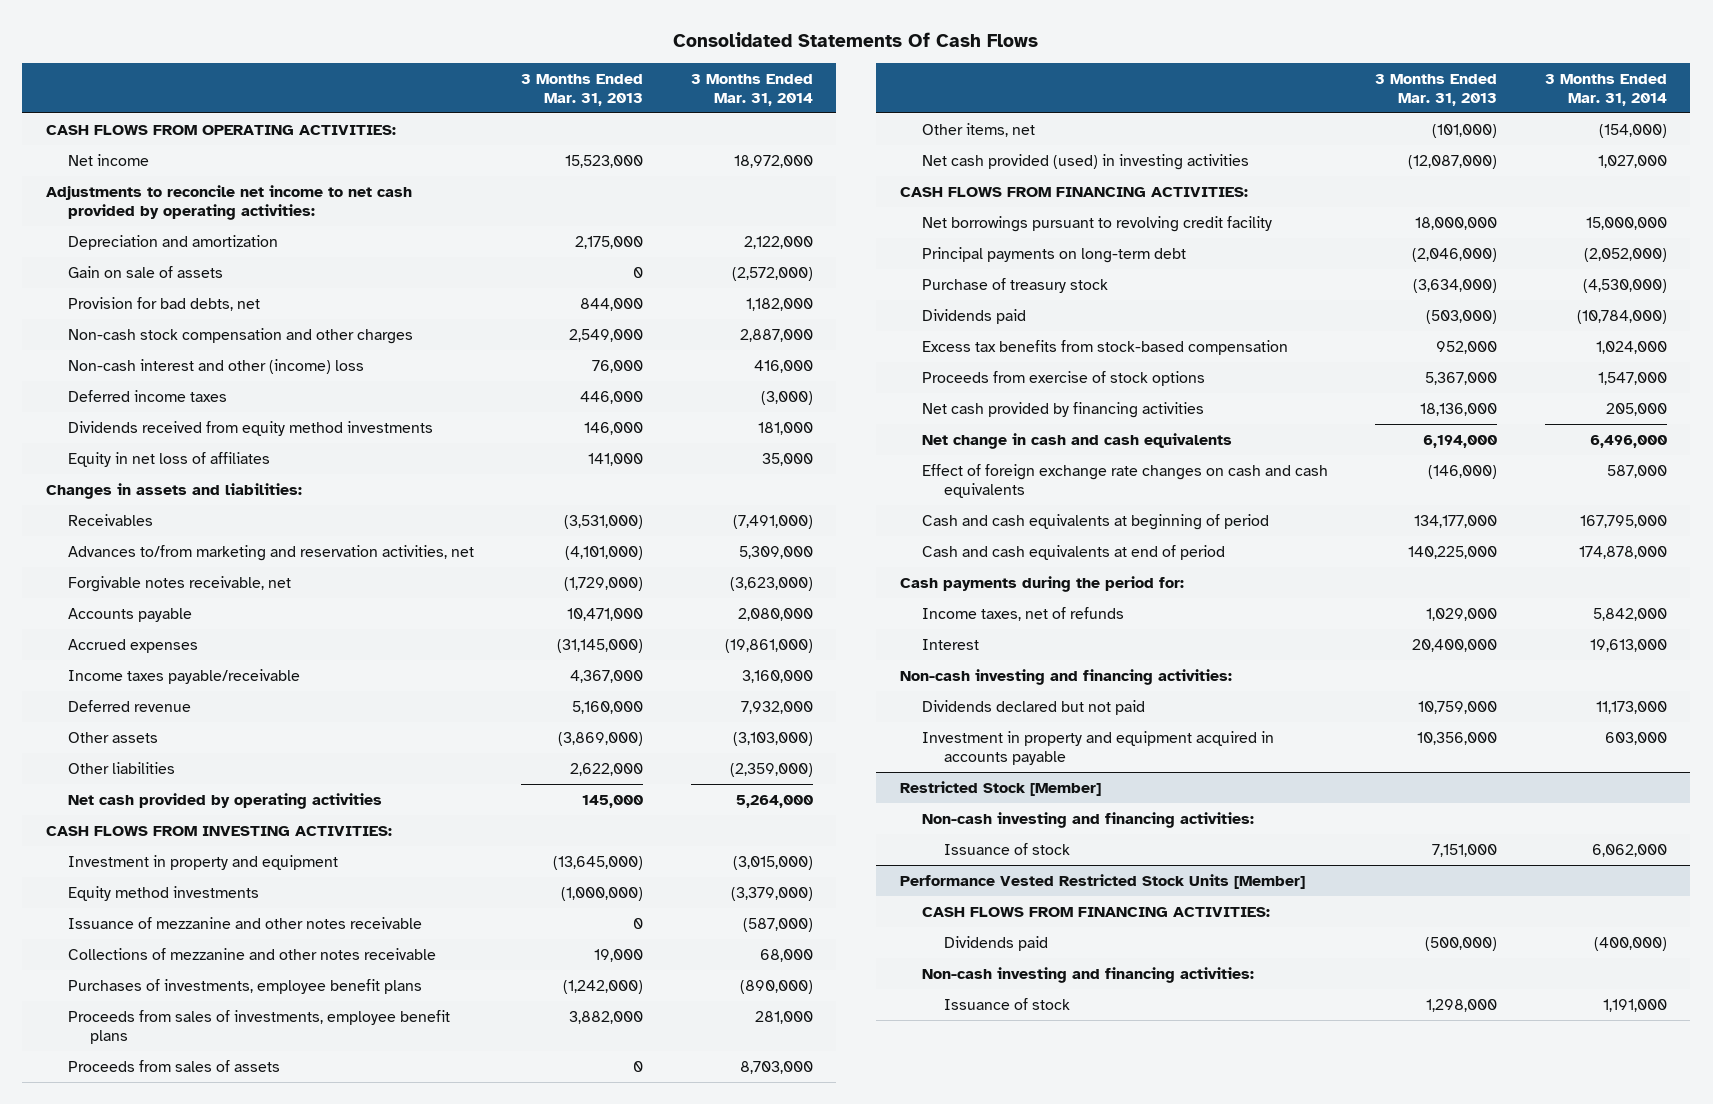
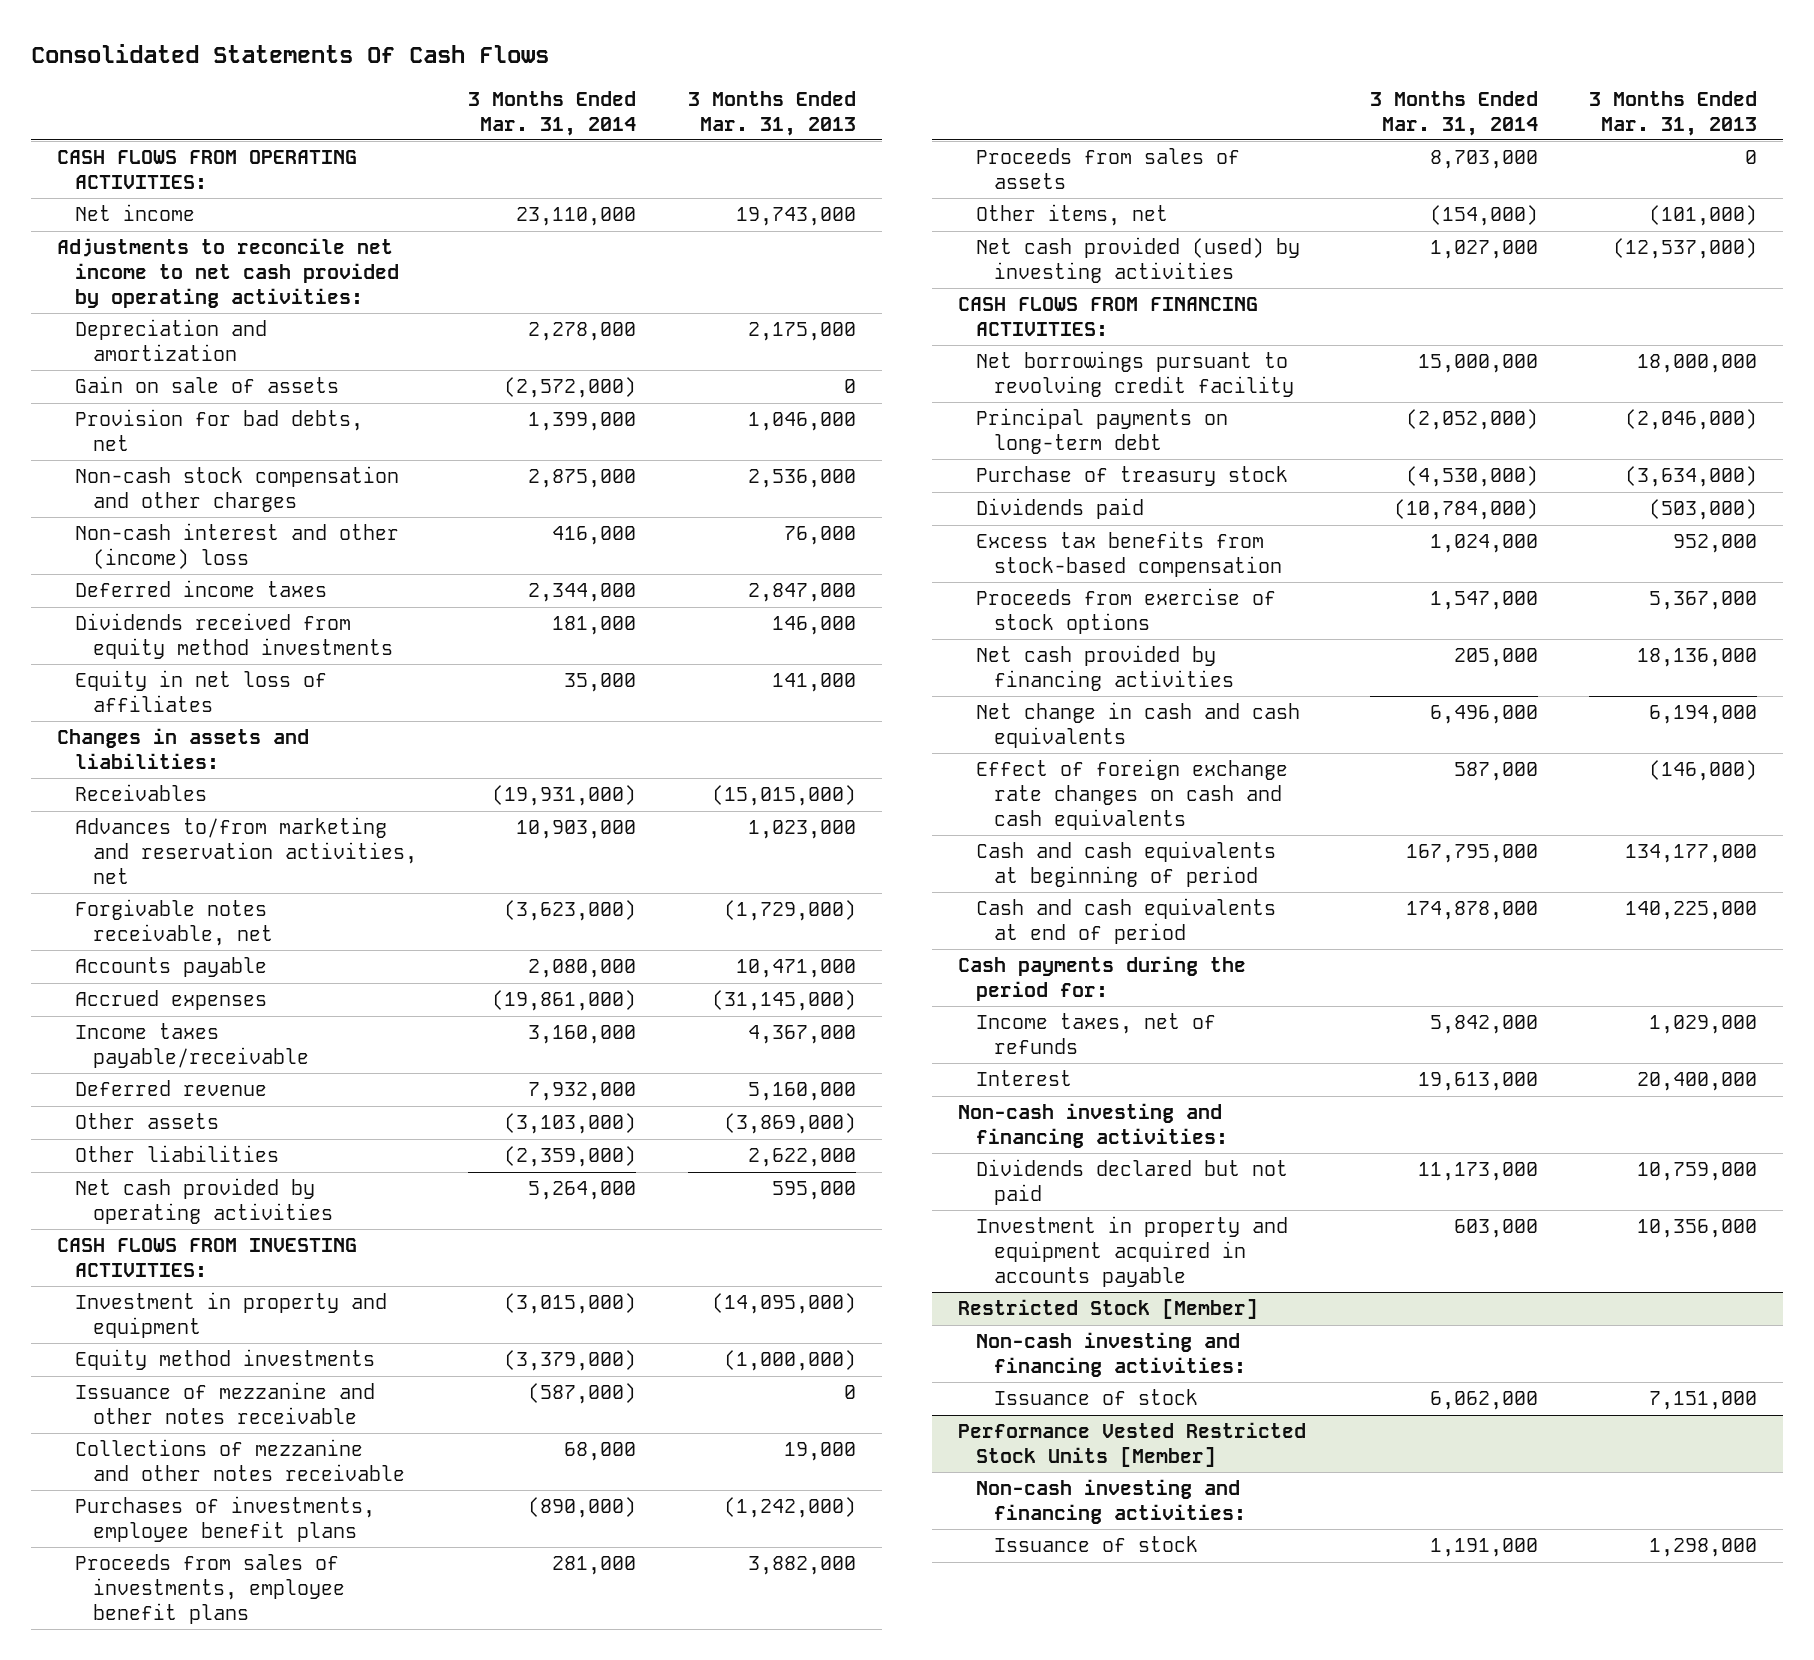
- | 3 Months Ended Mar. 31, 2013 | 3 Months Ended Mar. 31, 2014
+ | 3 Months Ended Mar. 31, 2014 | 3 Months Ended Mar. 31, 2013
- Net income | 15,523,000 | 18,972,000
+ Net income | 23,110,000 | 19,743,000
- Depreciation and amortization | 2,175,000 | 2,122,000
+ Depreciation and amortization | 2,278,000 | 2,175,000
- Provision for bad debts, net | 844,000 | 1,182,000
- Non-cash stock compensation and other charges | 2,549,000 | 2,887,000
+ Provision for bad debts, net | 1,399,000 | 1,046,000
+ Non-cash stock compensation and other charges | 2,875,000 | 2,536,000
- Deferred income taxes | 446,000 | (3,000)
+ Deferred income taxes | 2,344,000 | 2,847,000
- Receivables | (3,531,000) | (7,491,000)
- Advances to/from marketing and reservation activities, net | (4,101,000) | 5,309,000
+ Receivables | (19,931,000) | (15,015,000)
+ Advances to/from marketing and reservation activities, net | 10,903,000 | 1,023,000
- Net cash provided by operating activities | 145,000 | 5,264,000
+ Net cash provided by operating activities | 5,264,000 | 595,000
- Investment in property and equipment | (13,645,000) | (3,015,000)
+ Investment in property and equipment | (3,015,000) | (14,095,000)
- Net cash provided (used) in investing activities | (12,087,000) | 1,027,000
+ Net cash provided (used) by investing activities | 1,027,000 | (12,537,000)
@ Performance Vested Restricted Stock Units [Member]
- CASH FLOWS FROM FINANCING ACTIVITIES:
- Dividends paid | (500,000) | (400,000)

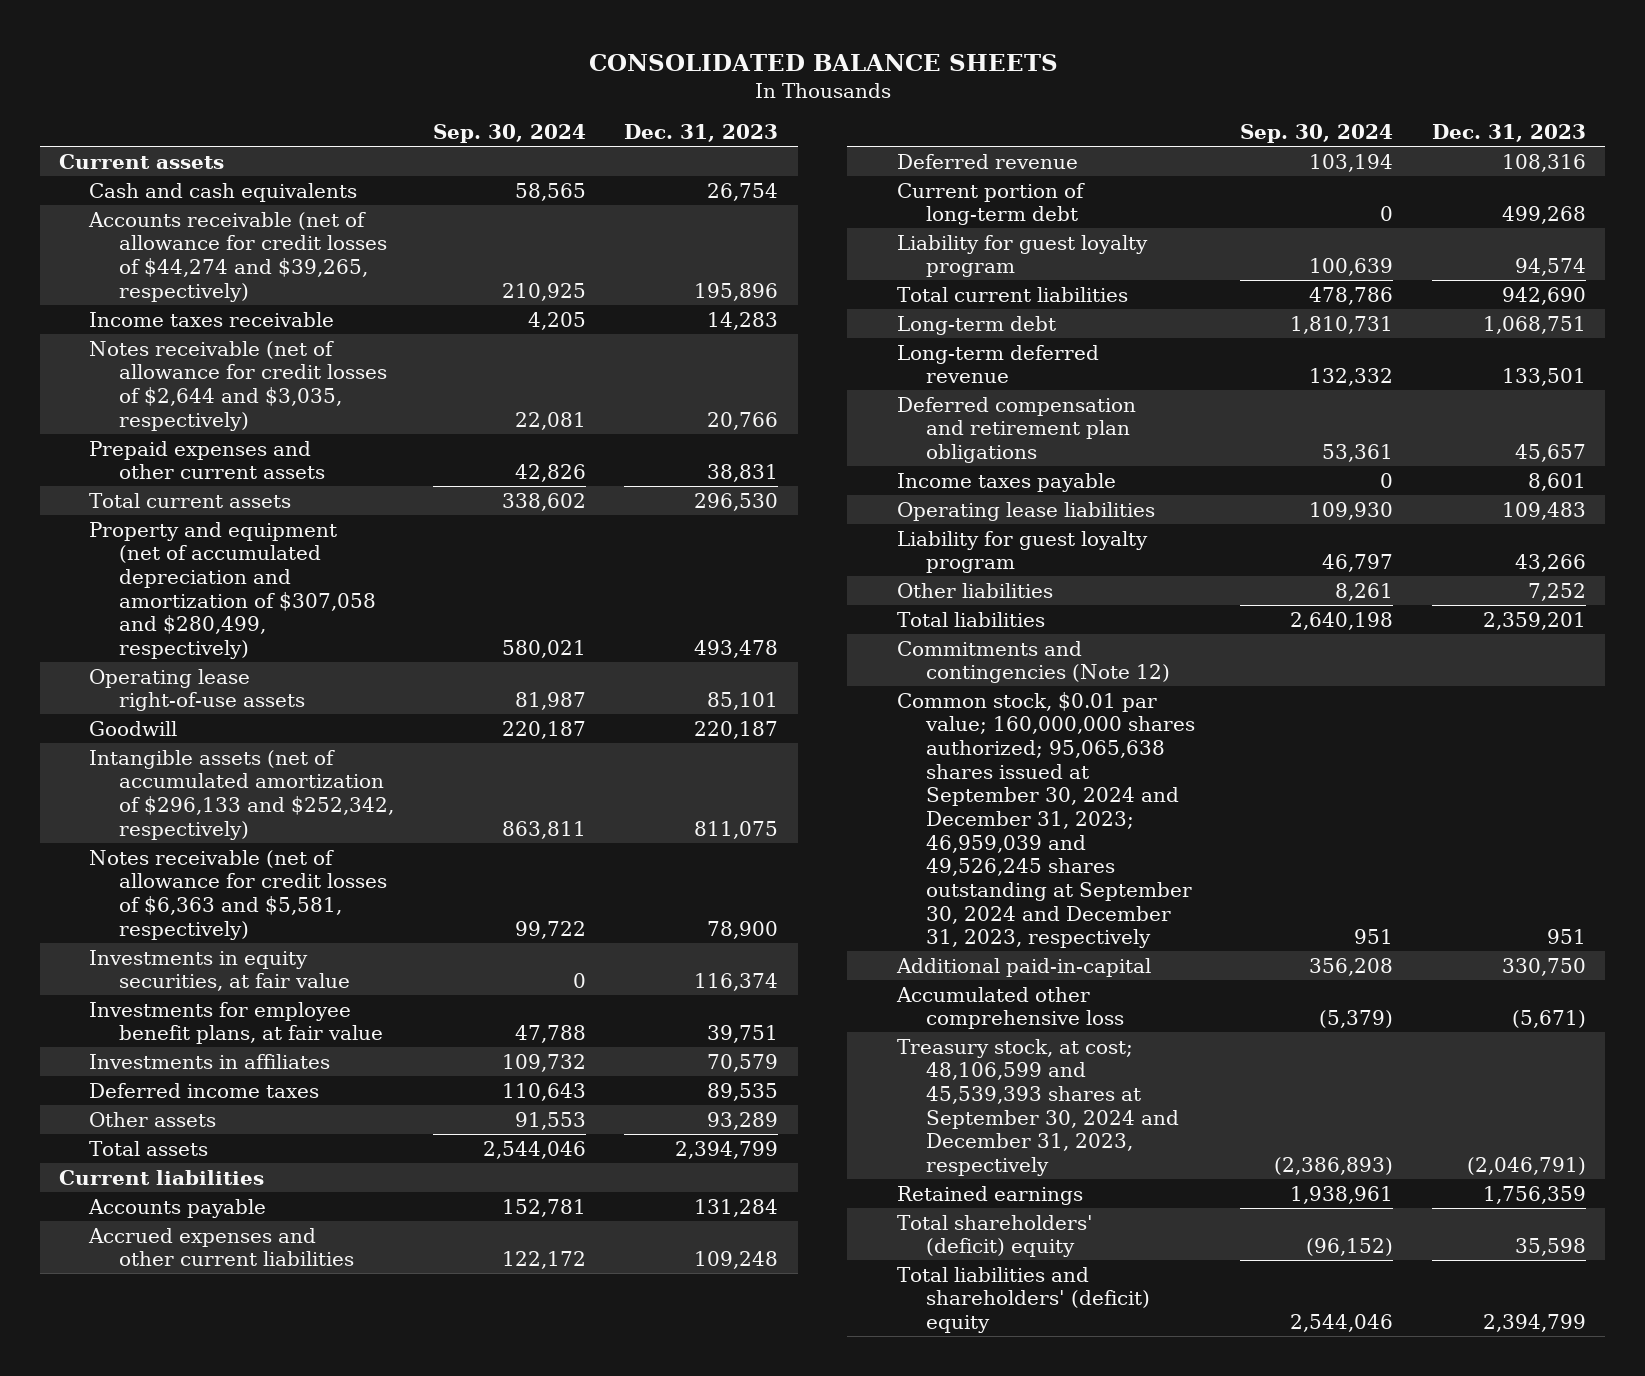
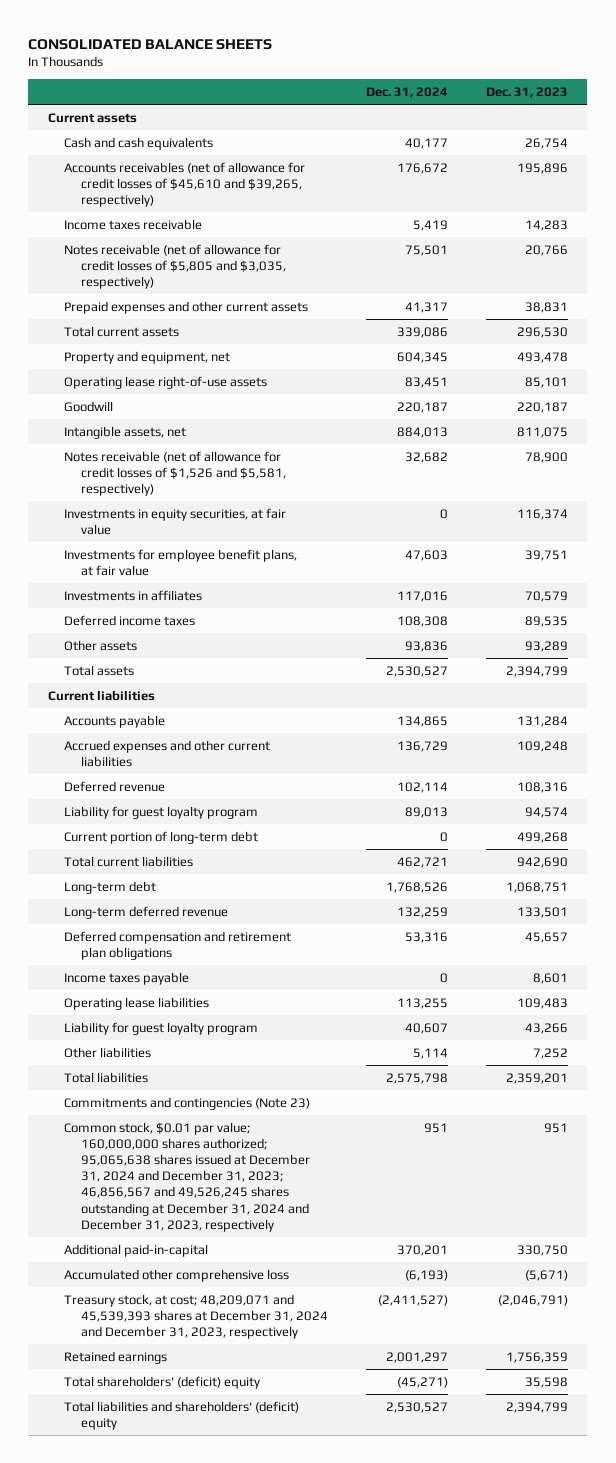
- | Sep. 30, 2024 | Dec. 31, 2023
+ | Dec. 31, 2024 | Dec. 31, 2023
- Accounts receivable (net of allowance for credit losses of $44,274 and $39,265, respectively) | 210,925 | 195,896
+ Accounts receivables (net of allowance for credit losses of $45,610 and $39,265, respectively) | 176,672 | 195,896
- Notes receivable (net of allowance for credit losses of $2,644 and $3,035, respectively) | 22,081 | 20,766
+ Notes receivable (net of allowance for credit losses of $5,805 and $3,035, respectively) | 75,501 | 20,766
- Property and equipment (net of accumulated depreciation and amortization of $307,058 and $280,499, respectively) | 580,021 | 493,478
+ Property and equipment, net | 604,345 | 493,478
- Intangible assets (net of accumulated amortization of $296,133 and $252,342, respectively) | 863,811 | 811,075
- Notes receivable (net of allowance for credit losses of $6,363 and $5,581, respectively) | 99,722 | 78,900
+ Intangible assets, net | 884,013 | 811,075
+ Notes receivable (net of allowance for credit losses of $1,526 and $5,581, respectively) | 32,682 | 78,900
moved down: Current portion of long-term debt | 0 | 499,268
- Commitments and contingencies (Note 12)
- Common stock, $0.01 par value; 160,000,000 shares authorized; 95,065,638 shares issued at September 30, 2024 and December 31, 2023; 46,959,039 and 49,526,245 shares outstanding at September 30, 2024 and December 31, 2023, respectively | 951 | 951
+ Commitments and contingencies (Note 23)
+ Common stock, $0.01 par value; 160,000,000 shares authorized; 95,065,638 shares issued at December 31, 2024 and December 31, 2023; 46,856,567 and 49,526,245 shares outstanding at December 31, 2024 and December 31, 2023, respectively | 951 | 951
- Treasury stock, at cost; 48,106,599 and 45,539,393 shares at September 30, 2024 and December 31, 2023, respectively | (2,386,893) | (2,046,791)
+ Treasury stock, at cost; 48,209,071 and 45,539,393 shares at December 31, 2024 and December 31, 2023, respectively | (2,411,527) | (2,046,791)

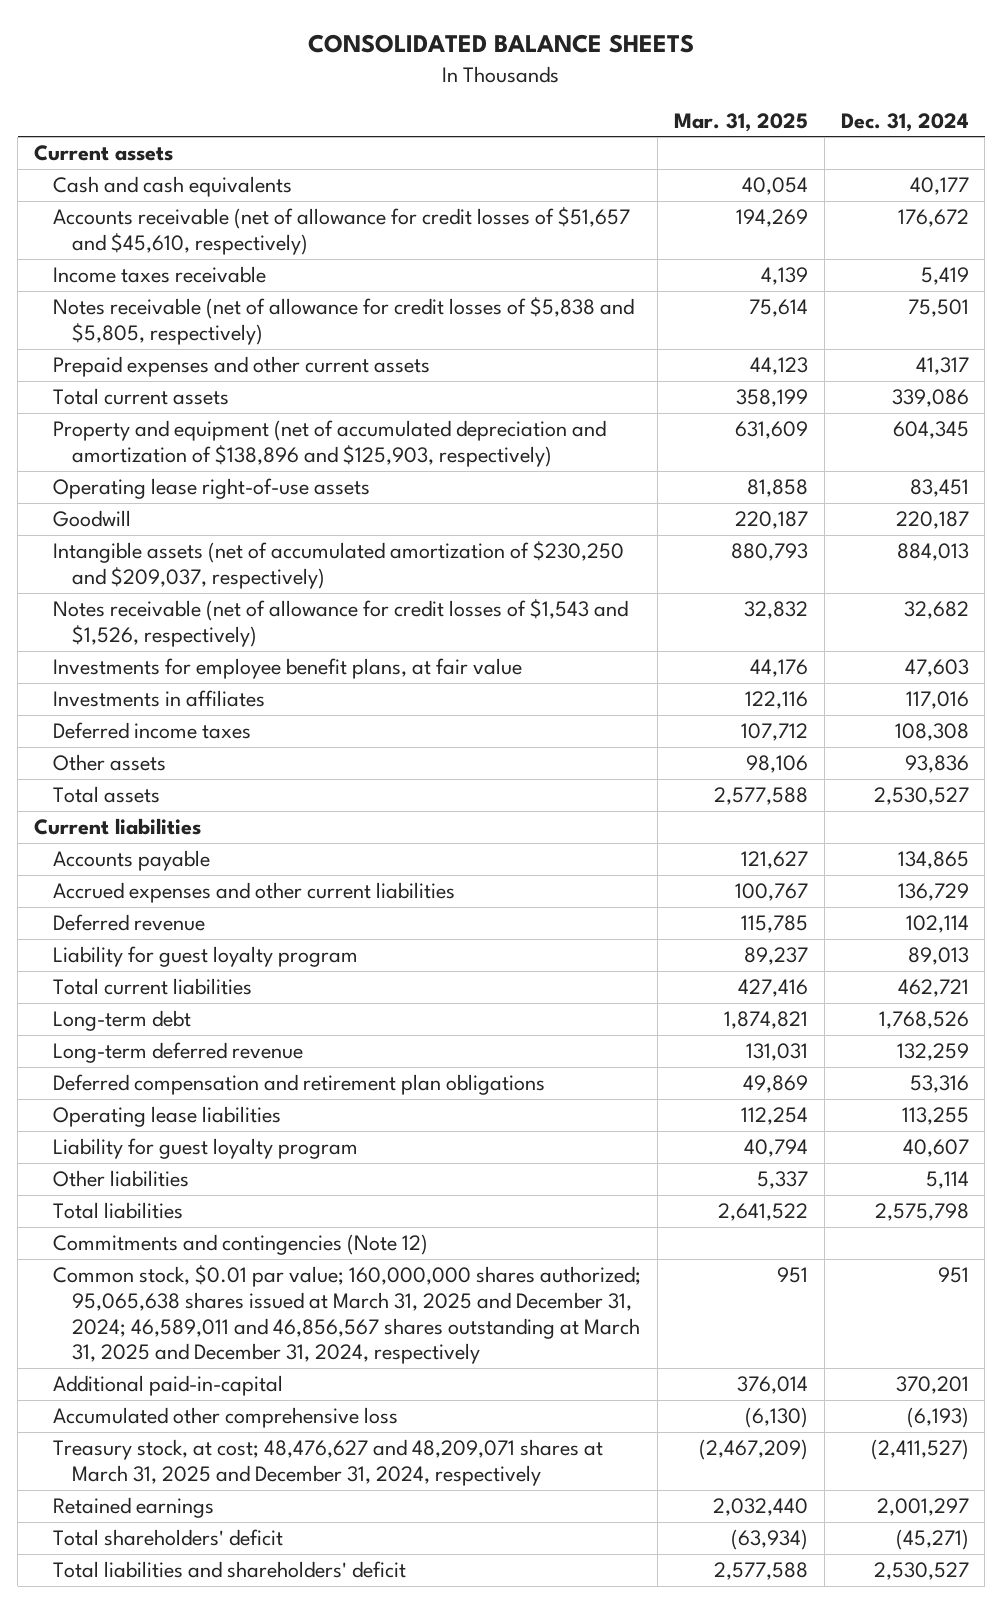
- | Dec. 31, 2024 | Dec. 31, 2023
+ | Mar. 31, 2025 | Dec. 31, 2024
- Accounts receivables (net of allowance for credit losses of $45,610 and $39,265, respectively) | 176,672 | 195,896
+ Accounts receivable (net of allowance for credit losses of $51,657 and $45,610, respectively) | 194,269 | 176,672
- Notes receivable (net of allowance for credit losses of $5,805 and $3,035, respectively) | 75,501 | 20,766
+ Notes receivable (net of allowance for credit losses of $5,838 and $5,805, respectively) | 75,614 | 75,501
- Property and equipment, net | 604,345 | 493,478
+ Property and equipment (net of accumulated depreciation and amortization of $138,896 and $125,903, respectively) | 631,609 | 604,345
- Intangible assets, net | 884,013 | 811,075
- Notes receivable (net of allowance for credit losses of $1,526 and $5,581, respectively) | 32,682 | 78,900
- Investments in equity securities, at fair value | 0 | 116,374
+ Intangible assets (net of accumulated amortization of $230,250 and $209,037, respectively) | 880,793 | 884,013
+ Notes receivable (net of allowance for credit losses of $1,543 and $1,526, respectively) | 32,832 | 32,682
- Current portion of long-term debt | 0 | 499,268
- Income taxes payable | 0 | 8,601
- Commitments and contingencies (Note 23)
- Common stock, $0.01 par value; 160,000,000 shares authorized; 95,065,638 shares issued at December 31, 2024 and December 31, 2023; 46,856,567 and 49,526,245 shares outstanding at December 31, 2024 and December 31, 2023, respectively | 951 | 951
+ Commitments and contingencies (Note 12)
+ Common stock, $0.01 par value; 160,000,000 shares authorized; 95,065,638 shares issued at March 31, 2025 and December 31, 2024; 46,589,011 and 46,856,567 shares outstanding at March 31, 2025 and December 31, 2024, respectively | 951 | 951
- Treasury stock, at cost; 48,209,071 and 45,539,393 shares at December 31, 2024 and December 31, 2023, respectively | (2,411,527) | (2,046,791)
+ Treasury stock, at cost; 48,476,627 and 48,209,071 shares at March 31, 2025 and December 31, 2024, respectively | (2,467,209) | (2,411,527)
- Total shareholders' (deficit) equity | (45,271) | 35,598
- Total liabilities and shareholders' (deficit) equity | 2,530,527 | 2,394,799
+ Total shareholders' deficit | (63,934) | (45,271)
+ Total liabilities and shareholders' deficit | 2,577,588 | 2,530,527

